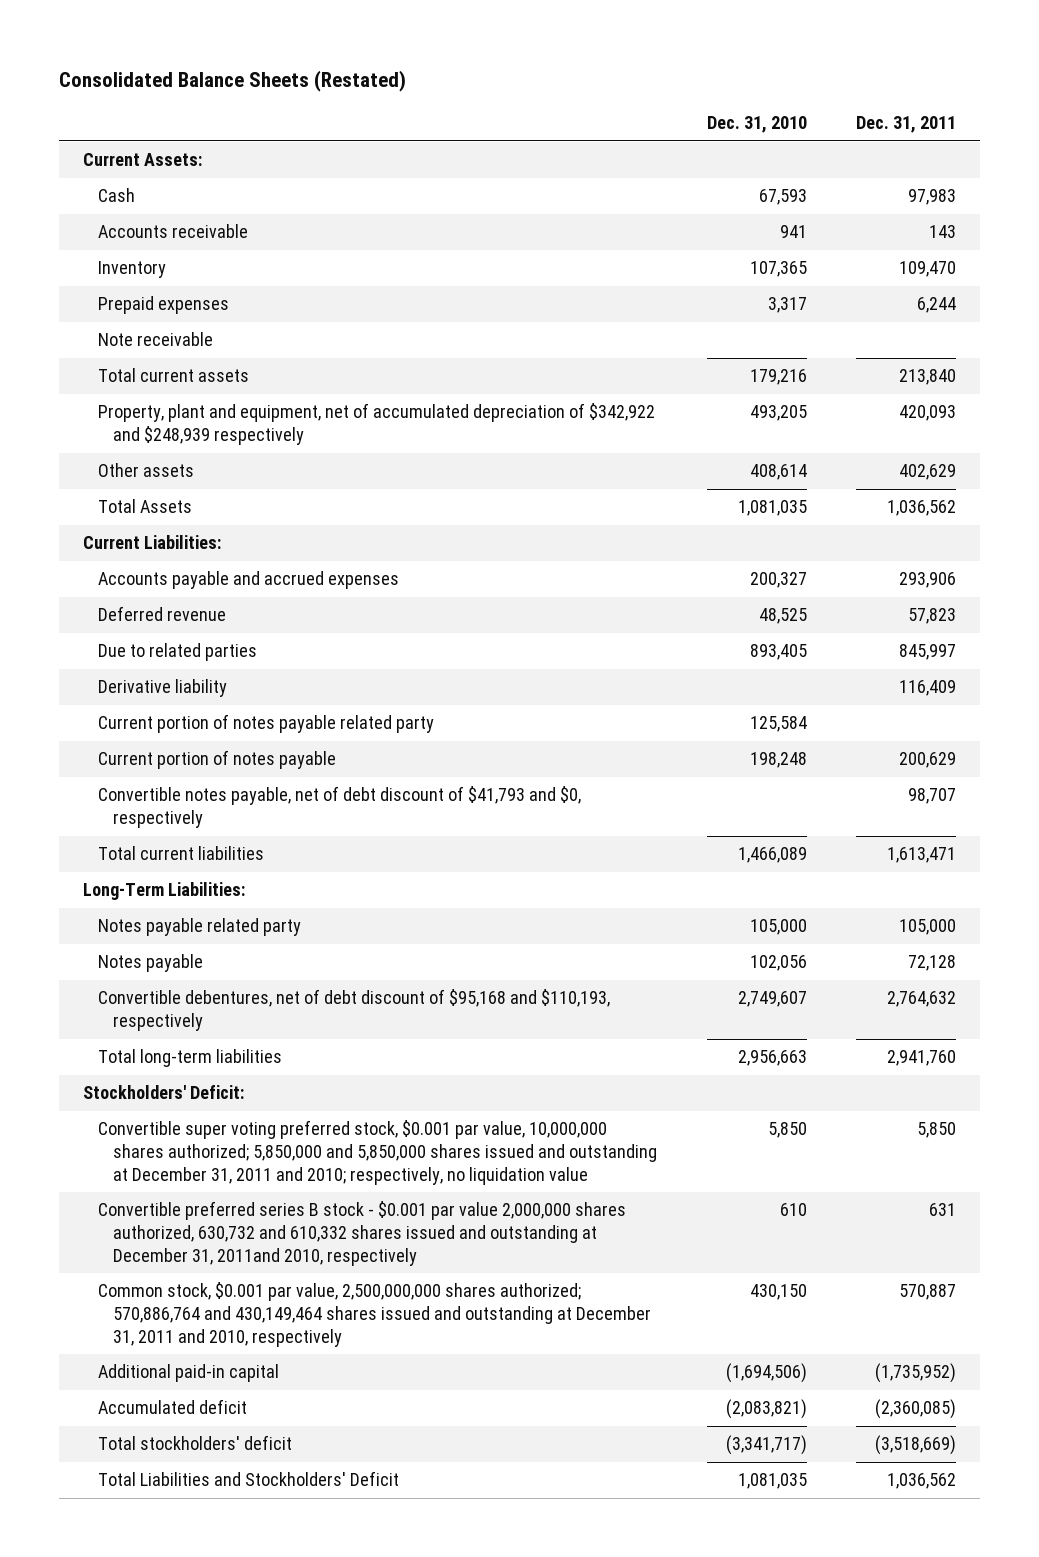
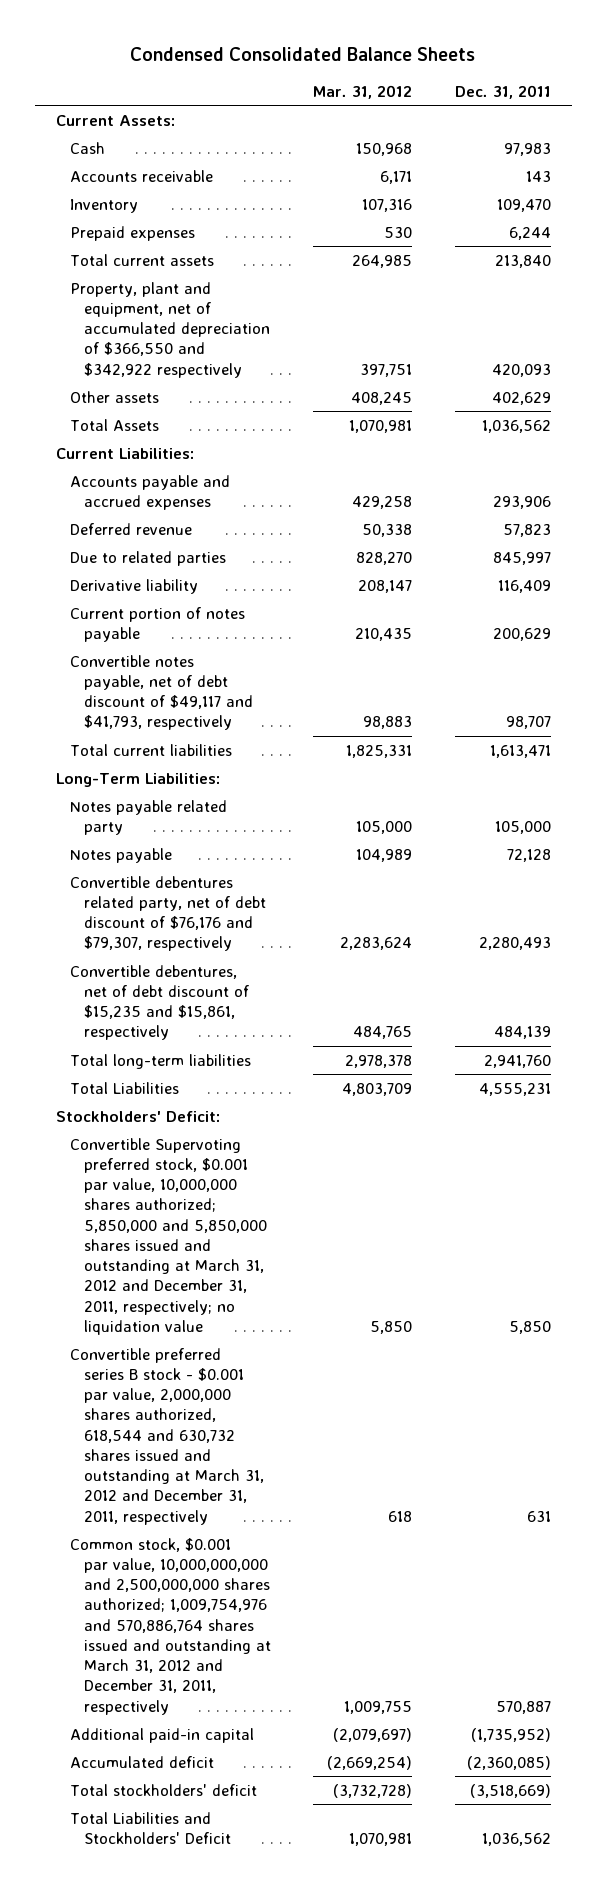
- Consolidated Balance Sheets (Restated)
+ Condensed Consolidated Balance Sheets
- | Dec. 31, 2010 | Dec. 31, 2011
+ | Mar. 31, 2012 | Dec. 31, 2011
- Note receivable
- Property, plant and equipment, net of accumulated depreciation of $342,922 and $248,939 respectively | 493,205 | 420,093
+ Property, plant and equipment, net of accumulated depreciation of $366,550 and $342,922 respectively | 397,751 | 420,093
- Current portion of notes payable related party | 125,584 |
- Convertible notes payable, net of debt discount of $41,793 and $0, respectively | | 98,707
+ Convertible notes payable, net of debt discount of $49,117 and $41,793, respectively | 98,883 | 98,707
- Convertible debentures, net of debt discount of $95,168 and $110,193, respectively | 2,749,607 | 2,764,632
+ Convertible debentures related party, net of debt discount of $76,176 and $79,307, respectively | 2,283,624 | 2,280,493
+ Convertible debentures, net of debt discount of $15,235 and $15,861, respectively | 484,765 | 484,139
+ Total Liabilities | 4,803,709 | 4,555,231
- Convertible super voting preferred stock, $0.001 par value, 10,000,000 shares authorized; 5,850,000 and 5,850,000 shares issued and outstanding at December 31, 2011 and 2010; respectively, no liquidation value | 5,850 | 5,850
- Convertible preferred series B stock - $0.001 par value 2,000,000 shares authorized, 630,732 and 610,332 shares issued and outstanding at December 31, 2011and 2010, respectively | 610 | 631
- Common stock, $0.001 par value, 2,500,000,000 shares authorized; 570,886,764 and 430,149,464 shares issued and outstanding at December 31, 2011 and 2010, respectively | 430,150 | 570,887
+ Convertible Supervoting preferred stock, $0.001 par value, 10,000,000 shares authorized; 5,850,000 and 5,850,000 shares issued and outstanding at March 31, 2012 and December 31, 2011, respectively; no liquidation value | 5,850 | 5,850
+ Convertible preferred series B stock - $0.001 par value, 2,000,000 shares authorized, 618,544 and 630,732 shares issued and outstanding at March 31, 2012 and December 31, 2011, respectively | 618 | 631
+ Common stock, $0.001 par value, 10,000,000,000 and 2,500,000,000 shares authorized; 1,009,754,976 and 570,886,764 shares issued and outstanding at March 31, 2012 and December 31, 2011, respectively | 1,009,755 | 570,887

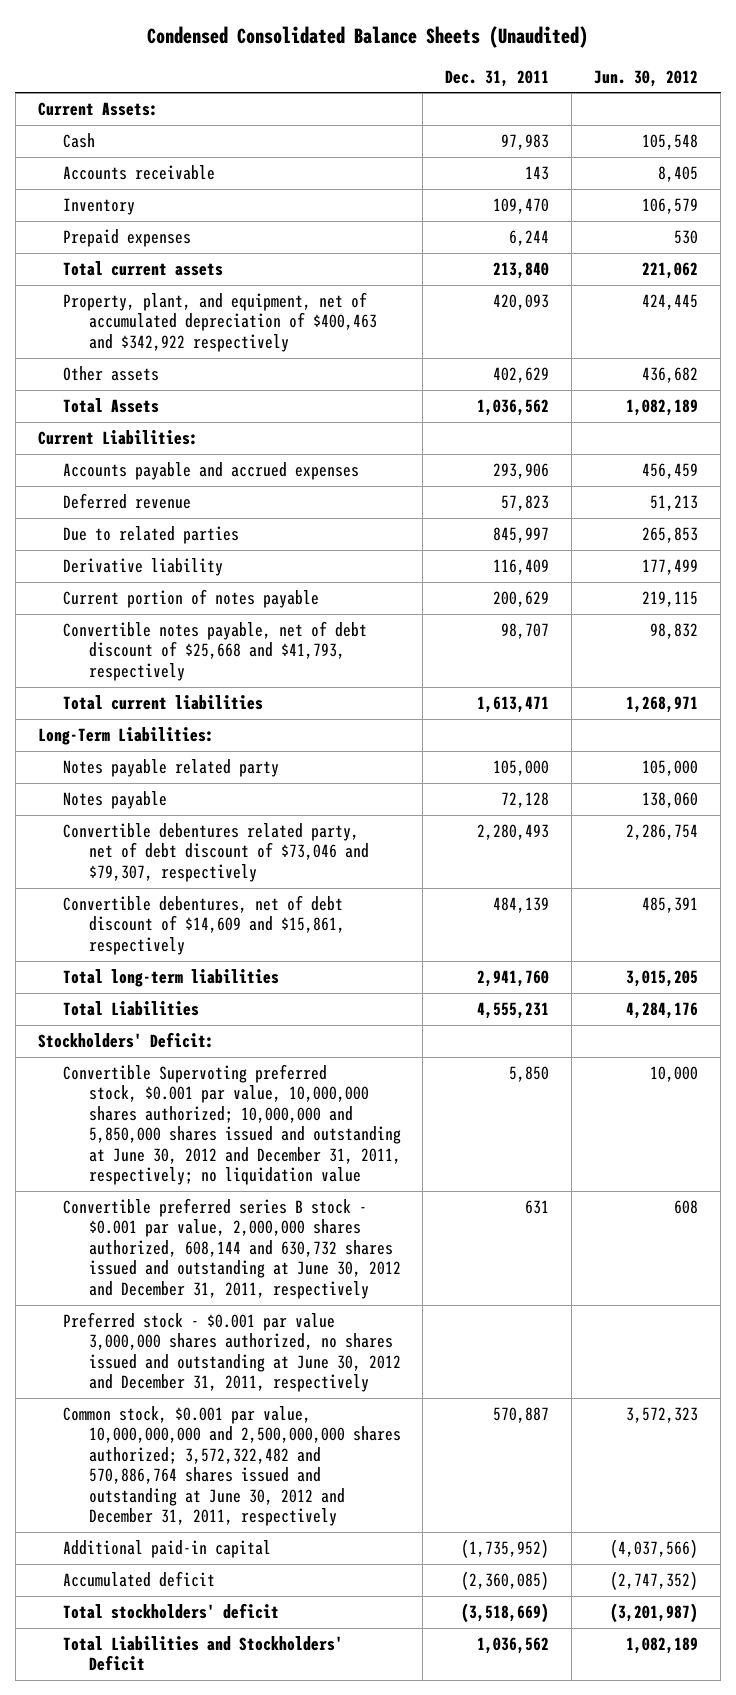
- Condensed Consolidated Balance Sheets
+ Condensed Consolidated Balance Sheets (Unaudited)
- | Mar. 31, 2012 | Dec. 31, 2011
+ | Dec. 31, 2011 | Jun. 30, 2012
- Property, plant and equipment, net of accumulated depreciation of $366,550 and $342,922 respectively | 397,751 | 420,093
+ Property, plant, and equipment, net of accumulated depreciation of $400,463 and $342,922 respectively | 420,093 | 424,445
- Convertible notes payable, net of debt discount of $49,117 and $41,793, respectively | 98,883 | 98,707
+ Convertible notes payable, net of debt discount of $25,668 and $41,793, respectively | 98,707 | 98,832
- Convertible debentures related party, net of debt discount of $76,176 and $79,307, respectively | 2,283,624 | 2,280,493
- Convertible debentures, net of debt discount of $15,235 and $15,861, respectively | 484,765 | 484,139
+ Convertible debentures related party, net of debt discount of $73,046 and $79,307, respectively | 2,280,493 | 2,286,754
+ Convertible debentures, net of debt discount of $14,609 and $15,861, respectively | 484,139 | 485,391
- Convertible Supervoting preferred stock, $0.001 par value, 10,000,000 shares authorized; 5,850,000 and 5,850,000 shares issued and outstanding at March 31, 2012 and December 31, 2011, respectively; no liquidation value | 5,850 | 5,850
- Convertible preferred series B stock - $0.001 par value, 2,000,000 shares authorized, 618,544 and 630,732 shares issued and outstanding at March 31, 2012 and December 31, 2011, respectively | 618 | 631
- Common stock, $0.001 par value, 10,000,000,000 and 2,500,000,000 shares authorized; 1,009,754,976 and 570,886,764 shares issued and outstanding at March 31, 2012 and December 31, 2011, respectively | 1,009,755 | 570,887
+ Convertible Supervoting preferred stock, $0.001 par value, 10,000,000 shares authorized; 10,000,000 and 5,850,000 shares issued and outstanding at June 30, 2012 and December 31, 2011, respectively; no liquidation value | 5,850 | 10,000
+ Convertible preferred series B stock - $0.001 par value, 2,000,000 shares authorized, 608,144 and 630,732 shares issued and outstanding at June 30, 2012 and December 31, 2011, respectively | 631 | 608
+ Preferred stock - $0.001 par value 3,000,000 shares authorized, no shares issued and outstanding at June 30, 2012 and December 31, 2011, respectively
+ Common stock, $0.001 par value, 10,000,000,000 and 2,500,000,000 shares authorized; 3,572,322,482 and 570,886,764 shares issued and outstanding at June 30, 2012 and December 31, 2011, respectively | 570,887 | 3,572,323

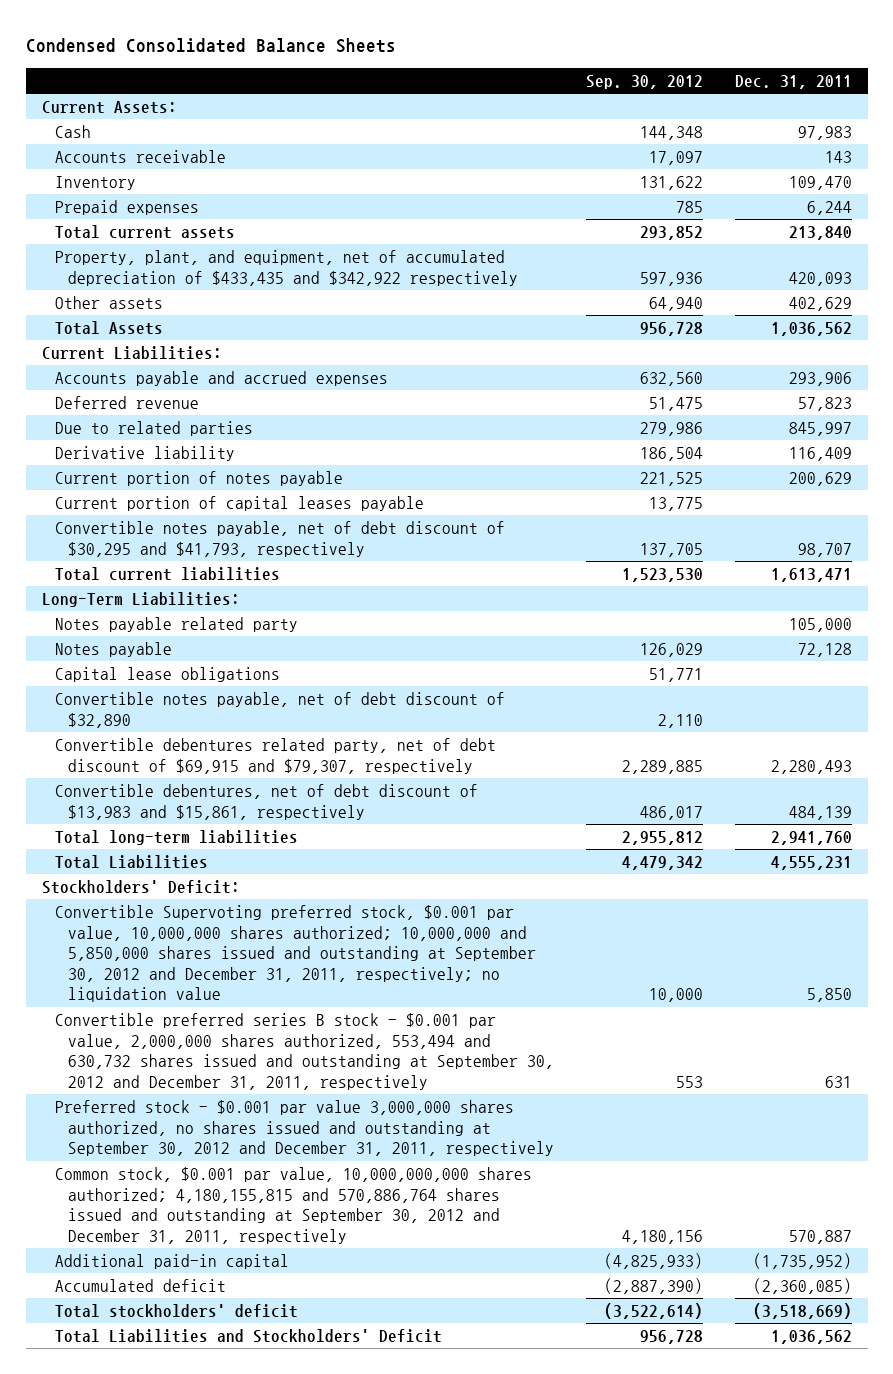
- Condensed Consolidated Balance Sheets (Unaudited)
+ Condensed Consolidated Balance Sheets
- | Dec. 31, 2011 | Jun. 30, 2012
+ | Sep. 30, 2012 | Dec. 31, 2011
- Property, plant, and equipment, net of accumulated depreciation of $400,463 and $342,922 respectively | 420,093 | 424,445
+ Property, plant, and equipment, net of accumulated depreciation of $433,435 and $342,922 respectively | 597,936 | 420,093
- Convertible notes payable, net of debt discount of $25,668 and $41,793, respectively | 98,707 | 98,832
+ Current portion of capital leases payable | 13,775 |
+ Convertible notes payable, net of debt discount of $30,295 and $41,793, respectively | 137,705 | 98,707
- Convertible debentures related party, net of debt discount of $73,046 and $79,307, respectively | 2,280,493 | 2,286,754
- Convertible debentures, net of debt discount of $14,609 and $15,861, respectively | 484,139 | 485,391
+ Capital lease obligations | 51,771 |
+ Convertible notes payable, net of debt discount of $32,890 | 2,110 |
+ Convertible debentures related party, net of debt discount of $69,915 and $79,307, respectively | 2,289,885 | 2,280,493
+ Convertible debentures, net of debt discount of $13,983 and $15,861, respectively | 486,017 | 484,139
- Convertible Supervoting preferred stock, $0.001 par value, 10,000,000 shares authorized; 10,000,000 and 5,850,000 shares issued and outstanding at June 30, 2012 and December 31, 2011, respectively; no liquidation value | 5,850 | 10,000
- Convertible preferred series B stock - $0.001 par value, 2,000,000 shares authorized, 608,144 and 630,732 shares issued and outstanding at June 30, 2012 and December 31, 2011, respectively | 631 | 608
- Preferred stock - $0.001 par value 3,000,000 shares authorized, no shares issued and outstanding at June 30, 2012 and December 31, 2011, respectively
- Common stock, $0.001 par value, 10,000,000,000 and 2,500,000,000 shares authorized; 3,572,322,482 and 570,886,764 shares issued and outstanding at June 30, 2012 and December 31, 2011, respectively | 570,887 | 3,572,323
+ Convertible Supervoting preferred stock, $0.001 par value, 10,000,000 shares authorized; 10,000,000 and 5,850,000 shares issued and outstanding at September 30, 2012 and December 31, 2011, respectively; no liquidation value | 10,000 | 5,850
+ Convertible preferred series B stock - $0.001 par value, 2,000,000 shares authorized, 553,494 and 630,732 shares issued and outstanding at September 30, 2012 and December 31, 2011, respectively | 553 | 631
+ Preferred stock - $0.001 par value 3,000,000 shares authorized, no shares issued and outstanding at September 30, 2012 and December 31, 2011, respectively
+ Common stock, $0.001 par value, 10,000,000,000 shares authorized; 4,180,155,815 and 570,886,764 shares issued and outstanding at September 30, 2012 and December 31, 2011, respectively | 4,180,156 | 570,887

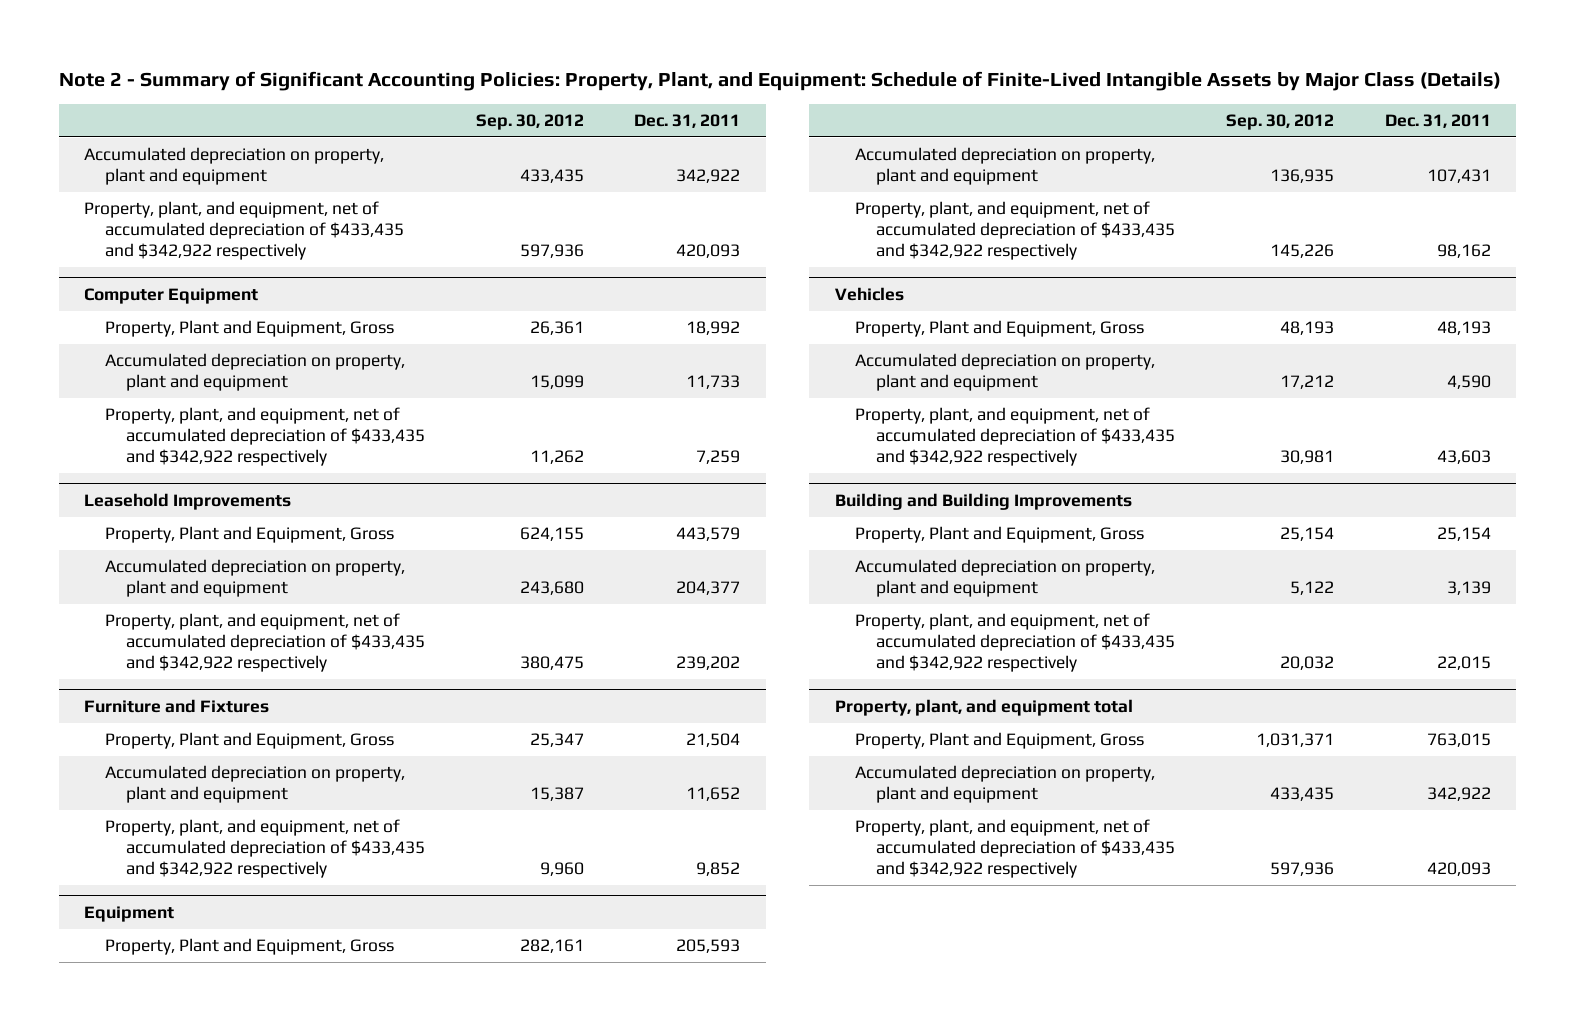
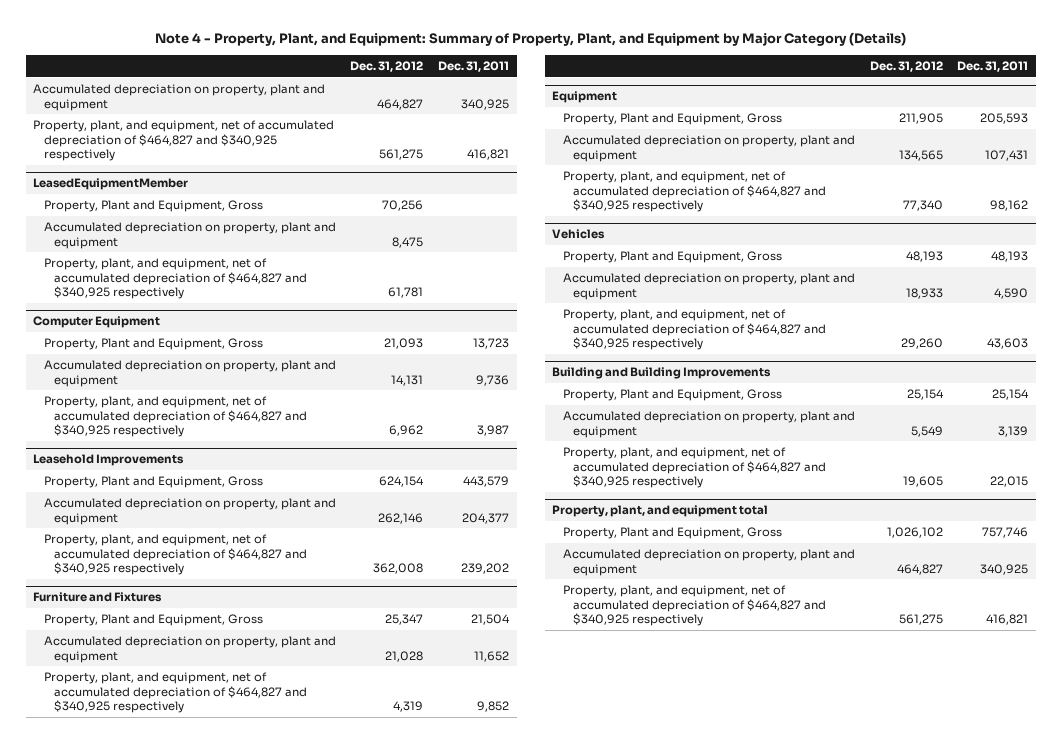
- Note 2 - Summary of Significant Accounting Policies: Property, Plant, and Equipment: Schedule of Finite-Lived Intangible Assets by Major Class (Details)
+ Note 4 - Property, Plant, and Equipment: Summary of Property, Plant, and Equipment by Major Category (Details)
- | Sep. 30, 2012 | Dec. 31, 2011
+ | Dec. 31, 2012 | Dec. 31, 2011
- Accumulated depreciation on property, plant and equipment | 433,435 | 342,922
- Property, plant, and equipment, net of accumulated depreciation of $433,435 and $342,922 respectively | 597,936 | 420,093
+ Accumulated depreciation on property, plant and equipment | 464,827 | 340,925
+ Property, plant, and equipment, net of accumulated depreciation of $464,827 and $340,925 respectively | 561,275 | 416,821
+ LeasedEquipmentMember
+ Property, Plant and Equipment, Gross | 70,256 |
+ Accumulated depreciation on property, plant and equipment | 8,475 |
+ Property, plant, and equipment, net of accumulated depreciation of $464,827 and $340,925 respectively | 61,781 |
@ Computer Equipment
- Property, Plant and Equipment, Gross | 26,361 | 18,992
- Accumulated depreciation on property, plant and equipment | 15,099 | 11,733
- Property, plant, and equipment, net of accumulated depreciation of $433,435 and $342,922 respectively | 11,262 | 7,259
+ Property, Plant and Equipment, Gross | 21,093 | 13,723
+ Accumulated depreciation on property, plant and equipment | 14,131 | 9,736
+ Property, plant, and equipment, net of accumulated depreciation of $464,827 and $340,925 respectively | 6,962 | 3,987
@ Leasehold Improvements
- Property, plant, and equipment, net of accumulated depreciation of $433,435 and $342,922 respectively | 380,475 | 239,202
+ Property, plant, and equipment, net of accumulated depreciation of $464,827 and $340,925 respectively | 362,008 | 239,202
@ Furniture and Fixtures
- Property, plant, and equipment, net of accumulated depreciation of $433,435 and $342,922 respectively | 9,960 | 9,852
+ Property, plant, and equipment, net of accumulated depreciation of $464,827 and $340,925 respectively | 4,319 | 9,852
@ Equipment
- Property, plant, and equipment, net of accumulated depreciation of $433,435 and $342,922 respectively | 145,226 | 98,162
+ Property, plant, and equipment, net of accumulated depreciation of $464,827 and $340,925 respectively | 77,340 | 98,162
@ Vehicles
- Property, plant, and equipment, net of accumulated depreciation of $433,435 and $342,922 respectively | 30,981 | 43,603
+ Property, plant, and equipment, net of accumulated depreciation of $464,827 and $340,925 respectively | 29,260 | 43,603
@ Building and Building Improvements
- Property, plant, and equipment, net of accumulated depreciation of $433,435 and $342,922 respectively | 20,032 | 22,015
+ Property, plant, and equipment, net of accumulated depreciation of $464,827 and $340,925 respectively | 19,605 | 22,015
@ Property, plant, and equipment total
- Property, Plant and Equipment, Gross | 1,031,371 | 763,015
- Accumulated depreciation on property, plant and equipment | 433,435 | 342,922
- Property, plant, and equipment, net of accumulated depreciation of $433,435 and $342,922 respectively | 597,936 | 420,093
+ Property, Plant and Equipment, Gross | 1,026,102 | 757,746
+ Accumulated depreciation on property, plant and equipment | 464,827 | 340,925
+ Property, plant, and equipment, net of accumulated depreciation of $464,827 and $340,925 respectively | 561,275 | 416,821

